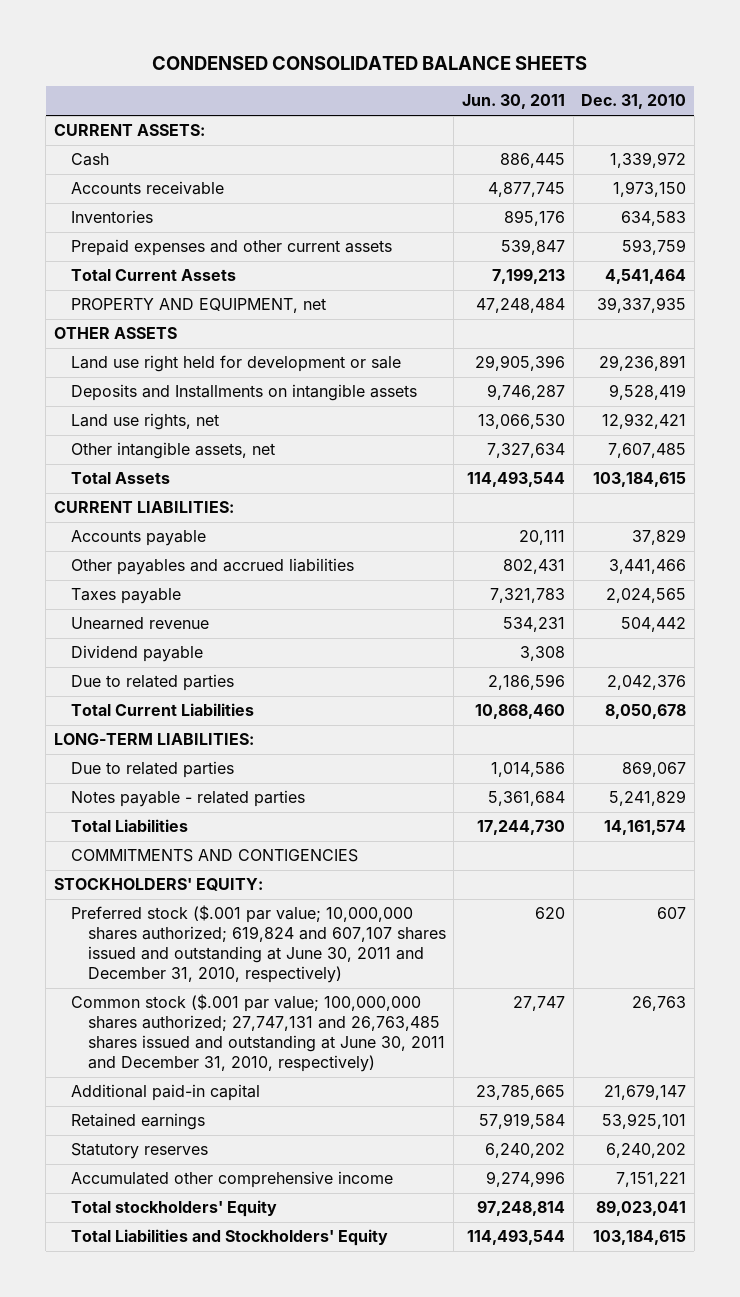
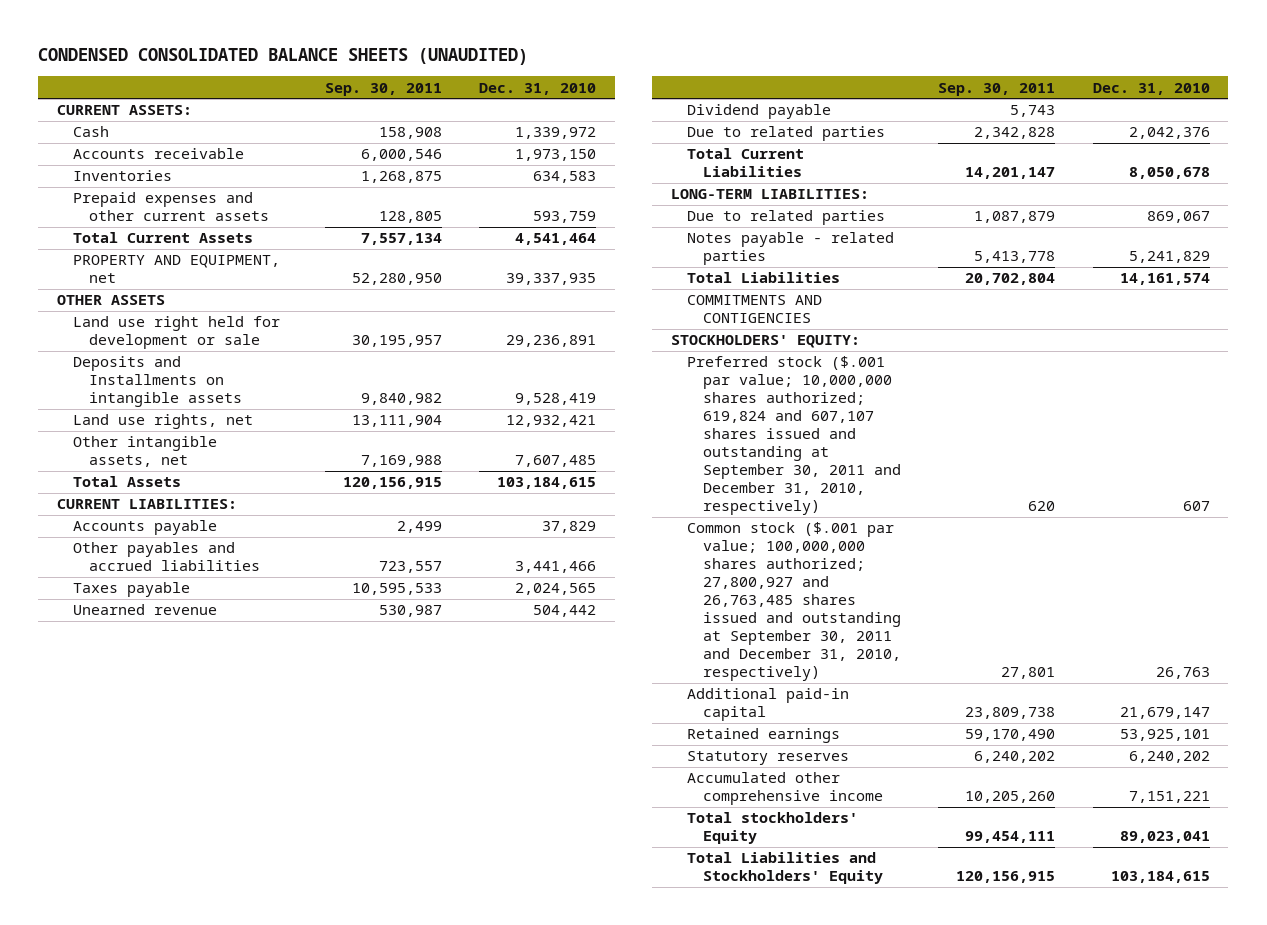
- CONDENSED CONSOLIDATED BALANCE SHEETS
+ CONDENSED CONSOLIDATED BALANCE SHEETS (UNAUDITED)
- | Jun. 30, 2011 | Dec. 31, 2010
+ | Sep. 30, 2011 | Dec. 31, 2010
- Preferred stock ($.001 par value; 10,000,000 shares authorized; 619,824 and 607,107 shares issued and outstanding at June 30, 2011 and December 31, 2010, respectively) | 620 | 607
- Common stock ($.001 par value; 100,000,000 shares authorized; 27,747,131 and 26,763,485 shares issued and outstanding at June 30, 2011 and December 31, 2010, respectively) | 27,747 | 26,763
+ Preferred stock ($.001 par value; 10,000,000 shares authorized; 619,824 and 607,107 shares issued and outstanding at September 30, 2011 and December 31, 2010, respectively) | 620 | 607
+ Common stock ($.001 par value; 100,000,000 shares authorized; 27,800,927 and 26,763,485 shares issued and outstanding at September 30, 2011 and December 31, 2010, respectively) | 27,801 | 26,763

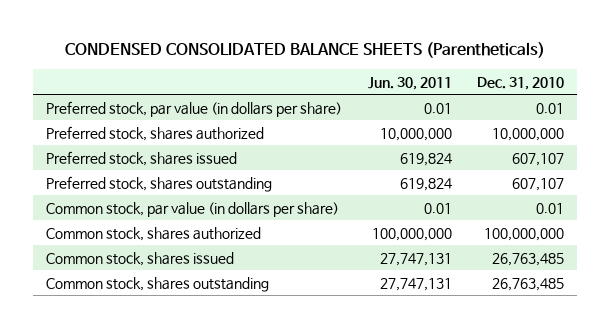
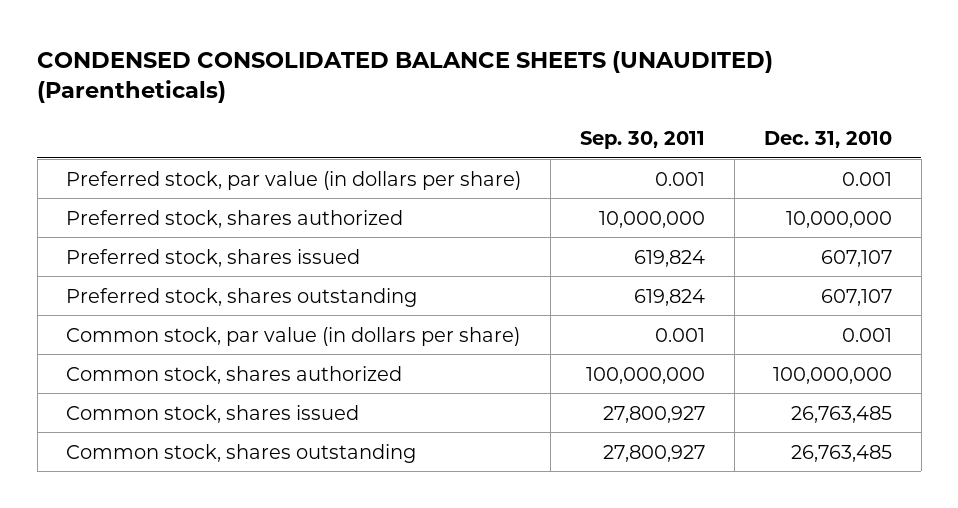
- CONDENSED CONSOLIDATED BALANCE SHEETS (Parentheticals)
+ CONDENSED CONSOLIDATED BALANCE SHEETS (UNAUDITED) (Parentheticals)
- | Jun. 30, 2011 | Dec. 31, 2010
+ | Sep. 30, 2011 | Dec. 31, 2010
- Preferred stock, par value (in dollars per share) | 0.01 | 0.01
+ Preferred stock, par value (in dollars per share) | 0.001 | 0.001
- Common stock, par value (in dollars per share) | 0.01 | 0.01
+ Common stock, par value (in dollars per share) | 0.001 | 0.001

